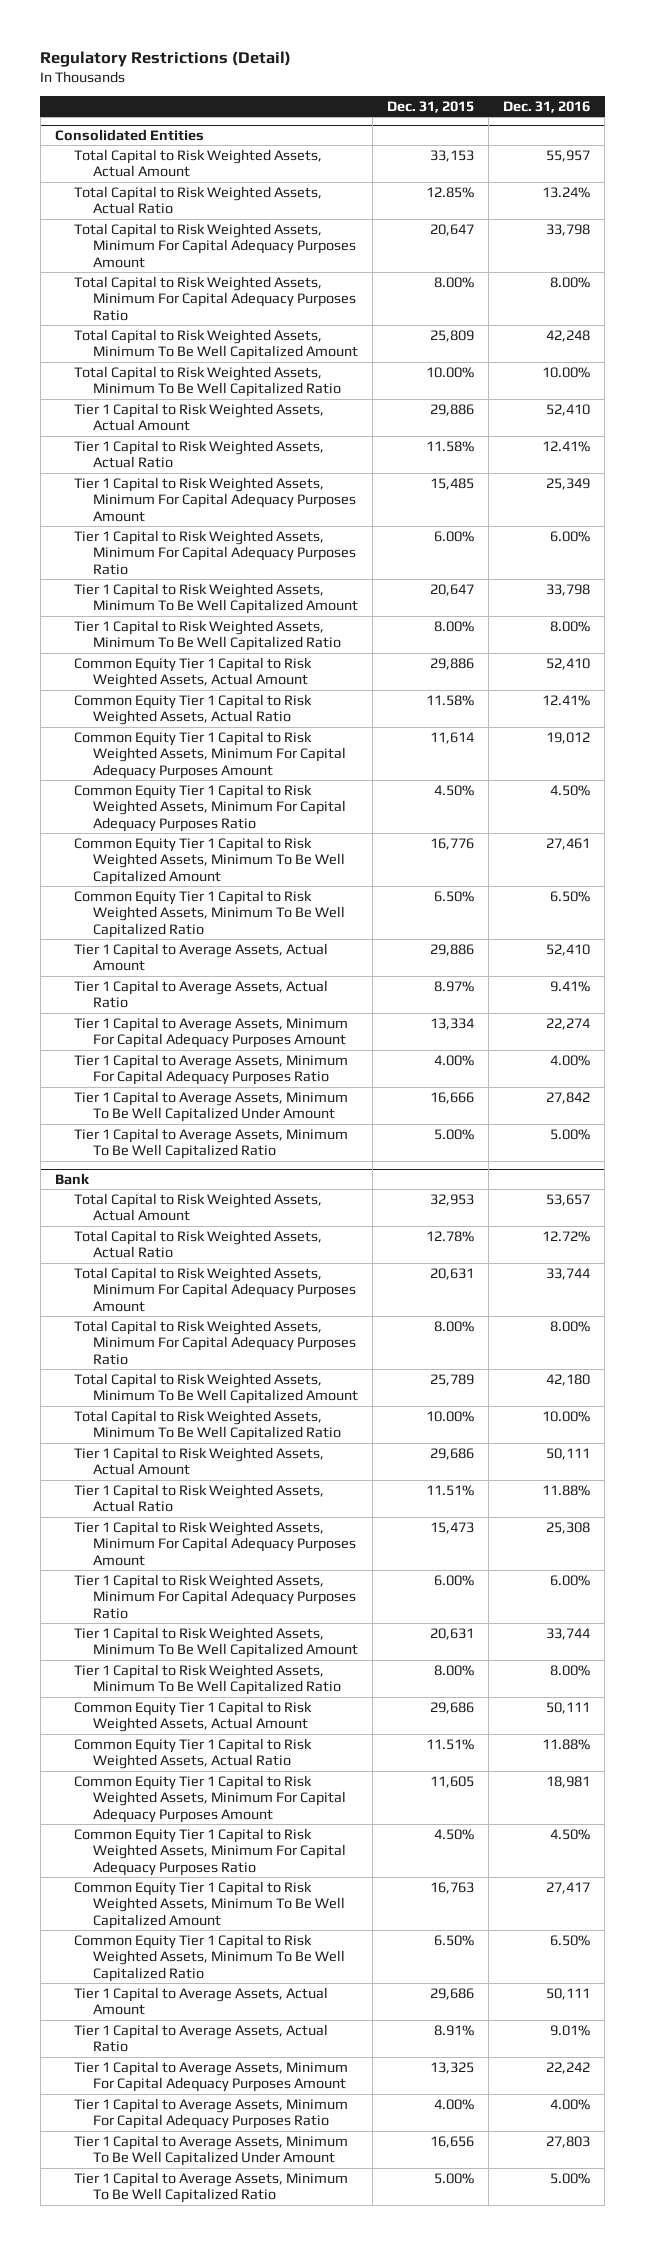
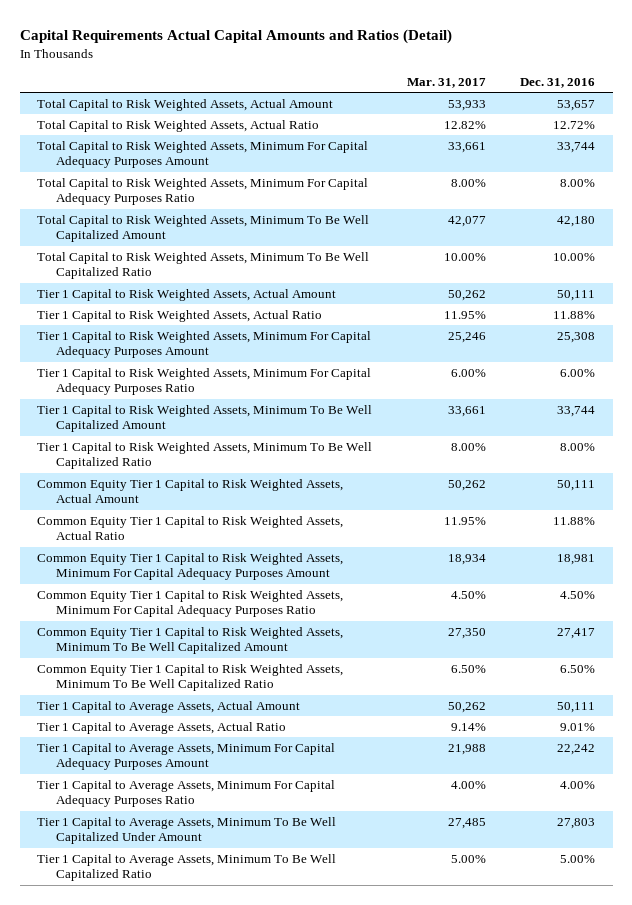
- Regulatory Restrictions (Detail)
+ Capital Requirements Actual Capital Amounts and Ratios (Detail)
- | Dec. 31, 2015 | Dec. 31, 2016
+ | Mar. 31, 2017 | Dec. 31, 2016
- Consolidated Entities
- Total Capital to Risk Weighted Assets, Actual Amount | 33,153 | 55,957
- Total Capital to Risk Weighted Assets, Actual Ratio | 12.85% | 13.24%
- Total Capital to Risk Weighted Assets, Minimum For Capital Adequacy Purposes Amount | 20,647 | 33,798
- Total Capital to Risk Weighted Assets, Minimum For Capital Adequacy Purposes Ratio | 8.00% | 8.00%
- Total Capital to Risk Weighted Assets, Minimum To Be Well Capitalized Amount | 25,809 | 42,248
- Total Capital to Risk Weighted Assets, Minimum To Be Well Capitalized Ratio | 10.00% | 10.00%
- Tier 1 Capital to Risk Weighted Assets, Actual Amount | 29,886 | 52,410
- Tier 1 Capital to Risk Weighted Assets, Actual Ratio | 11.58% | 12.41%
- Tier 1 Capital to Risk Weighted Assets, Minimum For Capital Adequacy Purposes Amount | 15,485 | 25,349
- Tier 1 Capital to Risk Weighted Assets, Minimum For Capital Adequacy Purposes Ratio | 6.00% | 6.00%
- Tier 1 Capital to Risk Weighted Assets, Minimum To Be Well Capitalized Amount | 20,647 | 33,798
- Tier 1 Capital to Risk Weighted Assets, Minimum To Be Well Capitalized Ratio | 8.00% | 8.00%
- Common Equity Tier 1 Capital to Risk Weighted Assets, Actual Amount | 29,886 | 52,410
- Common Equity Tier 1 Capital to Risk Weighted Assets, Actual Ratio | 11.58% | 12.41%
- Common Equity Tier 1 Capital to Risk Weighted Assets, Minimum For Capital Adequacy Purposes Amount | 11,614 | 19,012
- Common Equity Tier 1 Capital to Risk Weighted Assets, Minimum For Capital Adequacy Purposes Ratio | 4.50% | 4.50%
- Common Equity Tier 1 Capital to Risk Weighted Assets, Minimum To Be Well Capitalized Amount | 16,776 | 27,461
- Common Equity Tier 1 Capital to Risk Weighted Assets, Minimum To Be Well Capitalized Ratio | 6.50% | 6.50%
- Tier 1 Capital to Average Assets, Actual Amount | 29,886 | 52,410
- Tier 1 Capital to Average Assets, Actual Ratio | 8.97% | 9.41%
- Tier 1 Capital to Average Assets, Minimum For Capital Adequacy Purposes Amount | 13,334 | 22,274
- Tier 1 Capital to Average Assets, Minimum For Capital Adequacy Purposes Ratio | 4.00% | 4.00%
- Tier 1 Capital to Average Assets, Minimum To Be Well Capitalized Under Amount | 16,666 | 27,842
- Tier 1 Capital to Average Assets, Minimum To Be Well Capitalized Ratio | 5.00% | 5.00%
- Bank

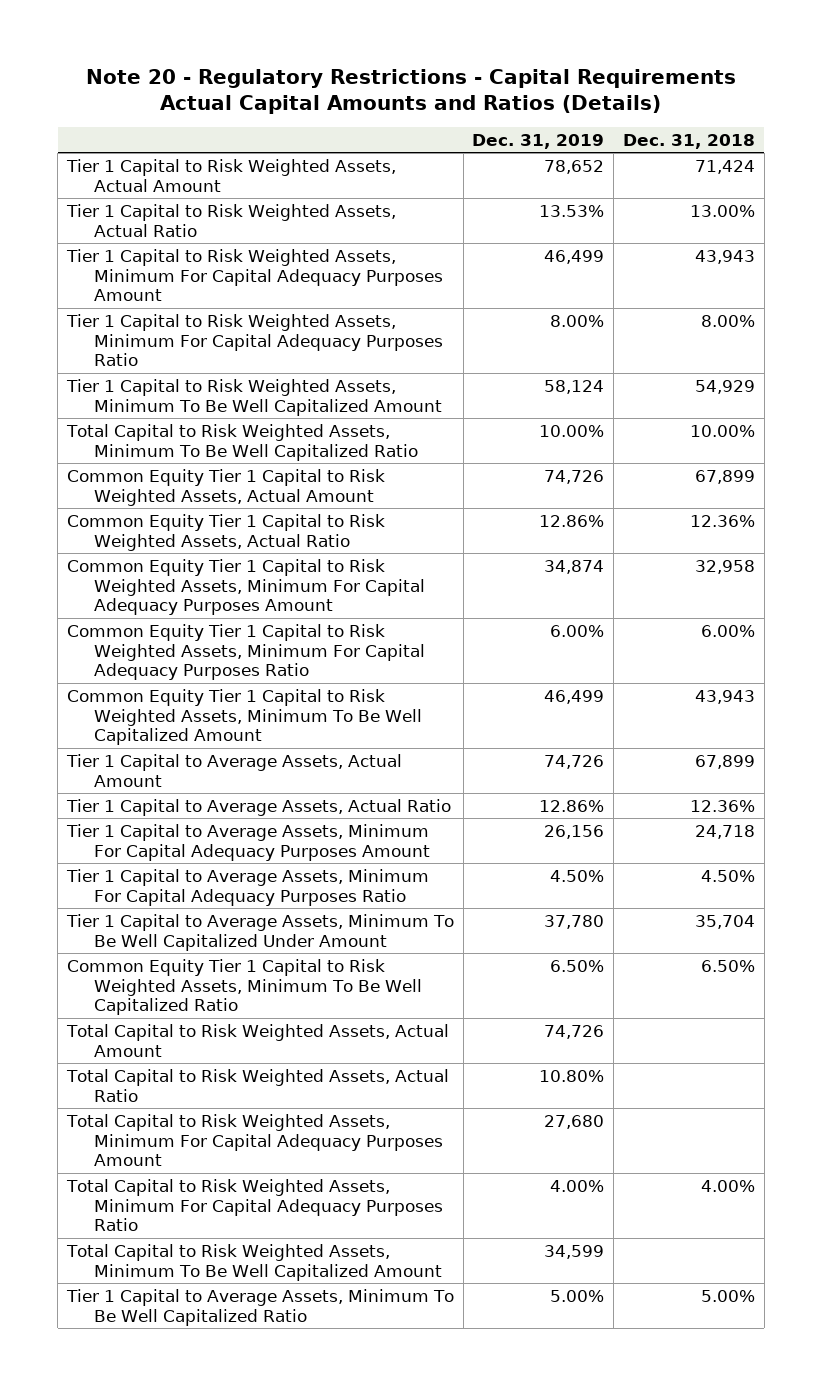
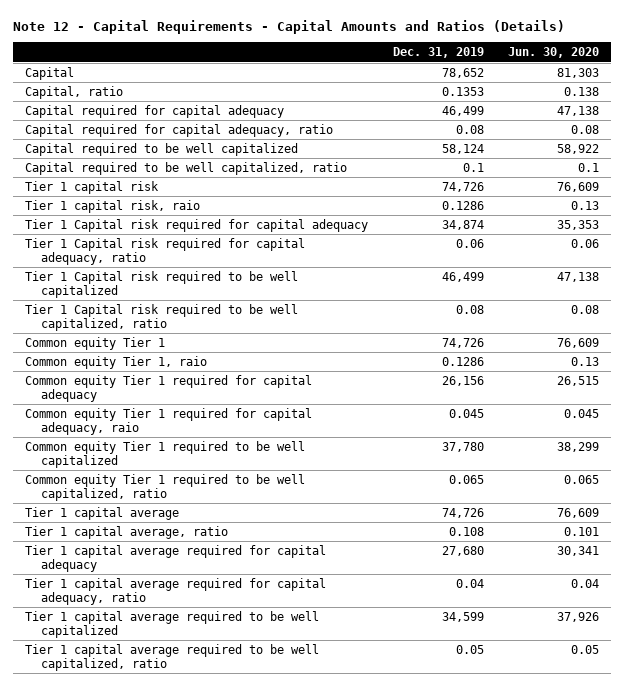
- Note 20 - Regulatory Restrictions - Capital Requirements Actual Capital Amounts and Ratios (Details)
+ Note 12 - Capital Requirements - Capital Amounts and Ratios (Details)
- | Dec. 31, 2019 | Dec. 31, 2018
+ | Dec. 31, 2019 | Jun. 30, 2020
- Tier 1 Capital to Risk Weighted Assets, Actual Amount | 78,652 | 71,424
- Tier 1 Capital to Risk Weighted Assets, Actual Ratio | 13.53% | 13.00%
- Tier 1 Capital to Risk Weighted Assets, Minimum For Capital Adequacy Purposes Amount | 46,499 | 43,943
- Tier 1 Capital to Risk Weighted Assets, Minimum For Capital Adequacy Purposes Ratio | 8.00% | 8.00%
- Tier 1 Capital to Risk Weighted Assets, Minimum To Be Well Capitalized Amount | 58,124 | 54,929
- Total Capital to Risk Weighted Assets, Minimum To Be Well Capitalized Ratio | 10.00% | 10.00%
- Common Equity Tier 1 Capital to Risk Weighted Assets, Actual Amount | 74,726 | 67,899
- Common Equity Tier 1 Capital to Risk Weighted Assets, Actual Ratio | 12.86% | 12.36%
- Common Equity Tier 1 Capital to Risk Weighted Assets, Minimum For Capital Adequacy Purposes Amount | 34,874 | 32,958
- Common Equity Tier 1 Capital to Risk Weighted Assets, Minimum For Capital Adequacy Purposes Ratio | 6.00% | 6.00%
- Common Equity Tier 1 Capital to Risk Weighted Assets, Minimum To Be Well Capitalized Amount | 46,499 | 43,943
- Tier 1 Capital to Average Assets, Actual Amount | 74,726 | 67,899
- Tier 1 Capital to Average Assets, Actual Ratio | 12.86% | 12.36%
- Tier 1 Capital to Average Assets, Minimum For Capital Adequacy Purposes Amount | 26,156 | 24,718
- Tier 1 Capital to Average Assets, Minimum For Capital Adequacy Purposes Ratio | 4.50% | 4.50%
- Tier 1 Capital to Average Assets, Minimum To Be Well Capitalized Under Amount | 37,780 | 35,704
- Common Equity Tier 1 Capital to Risk Weighted Assets, Minimum To Be Well Capitalized Ratio | 6.50% | 6.50%
- Total Capital to Risk Weighted Assets, Actual Amount | 74,726 |
- Total Capital to Risk Weighted Assets, Actual Ratio | 10.80% |
- Total Capital to Risk Weighted Assets, Minimum For Capital Adequacy Purposes Amount | 27,680 |
- Total Capital to Risk Weighted Assets, Minimum For Capital Adequacy Purposes Ratio | 4.00% | 4.00%
- Total Capital to Risk Weighted Assets, Minimum To Be Well Capitalized Amount | 34,599 |
- Tier 1 Capital to Average Assets, Minimum To Be Well Capitalized Ratio | 5.00% | 5.00%
+ Capital | 78,652 | 81,303
+ Capital, ratio | 0.1353 | 0.138
+ Capital required for capital adequacy | 46,499 | 47,138
+ Capital required for capital adequacy, ratio | 0.08 | 0.08
+ Capital required to be well capitalized | 58,124 | 58,922
+ Capital required to be well capitalized, ratio | 0.1 | 0.1
+ Tier 1 capital risk | 74,726 | 76,609
+ Tier 1 capital risk, raio | 0.1286 | 0.13
+ Tier 1 Capital risk required for capital adequacy | 34,874 | 35,353
+ Tier 1 Capital risk required for capital adequacy, ratio | 0.06 | 0.06
+ Tier 1 Capital risk required to be well capitalized | 46,499 | 47,138
+ Tier 1 Capital risk required to be well capitalized, ratio | 0.08 | 0.08
+ Common equity Tier 1 | 74,726 | 76,609
+ Common equity Tier 1, raio | 0.1286 | 0.13
+ Common equity Tier 1 required for capital adequacy | 26,156 | 26,515
+ Common equity Tier 1 required for capital adequacy, raio | 0.045 | 0.045
+ Common equity Tier 1 required to be well capitalized | 37,780 | 38,299
+ Common equity Tier 1 required to be well capitalized, ratio | 0.065 | 0.065
+ Tier 1 capital average | 74,726 | 76,609
+ Tier 1 capital average, ratio | 0.108 | 0.101
+ Tier 1 capital average required for capital adequacy | 27,680 | 30,341
+ Tier 1 capital average required for capital adequacy, ratio | 0.04 | 0.04
+ Tier 1 capital average required to be well capitalized | 34,599 | 37,926
+ Tier 1 capital average required to be well capitalized, ratio | 0.05 | 0.05

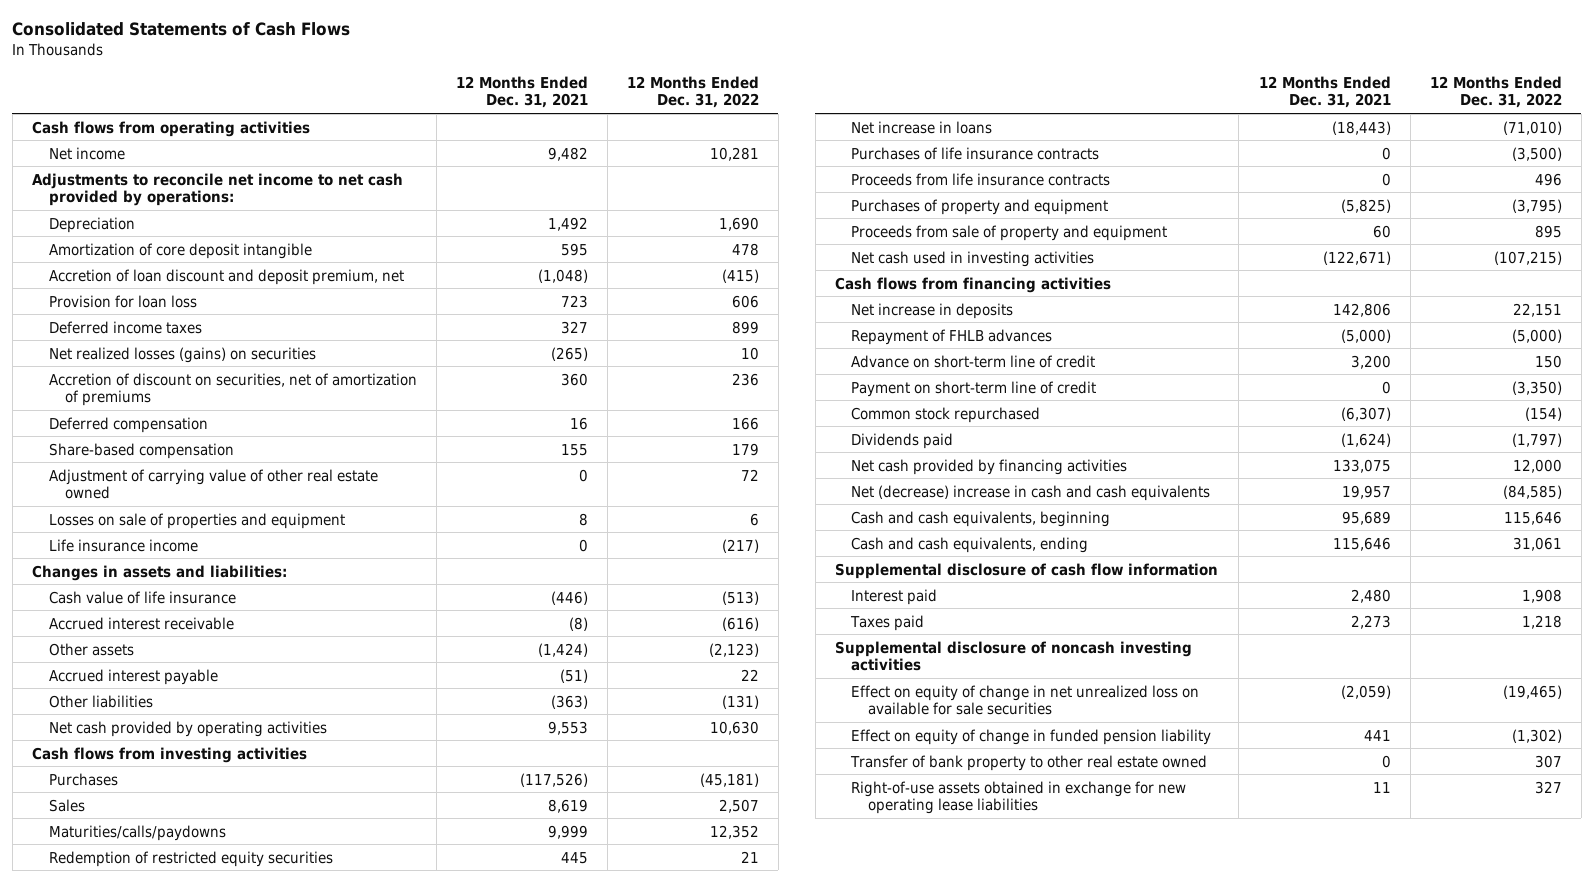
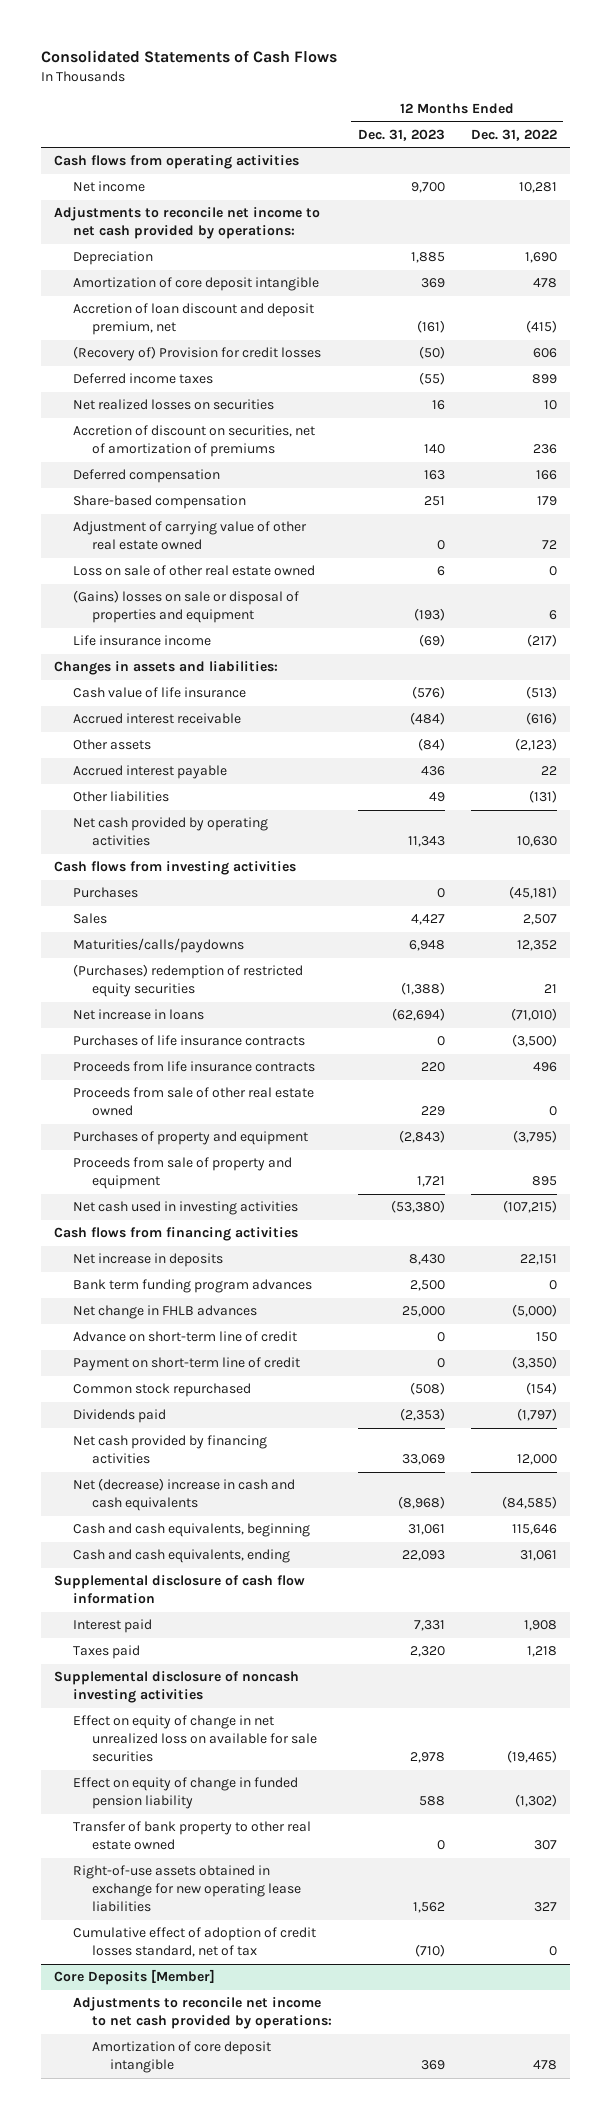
- | 12 Months Ended Dec. 31, 2021 | 12 Months Ended Dec. 31, 2022
+ | 12 Months Ended Dec. 31, 2023 | 12 Months Ended Dec. 31, 2022
- Provision for loan loss | 723 | 606
+ (Recovery of) Provision for credit losses | (50) | 606
- Net realized losses (gains) on securities | (265) | 10
+ Net realized losses on securities | 16 | 10
- Losses on sale of properties and equipment | 8 | 6
+ Loss on sale of other real estate owned | 6 | 0
+ (Gains) losses on sale or disposal of properties and equipment | (193) | 6
- Redemption of restricted equity securities | 445 | 21
+ (Purchases) redemption of restricted equity securities | (1,388) | 21
+ Proceeds from sale of other real estate owned | 229 | 0
- Repayment of FHLB advances | (5,000) | (5,000)
+ Bank term funding program advances | 2,500 | 0
+ Net change in FHLB advances | 25,000 | (5,000)
+ Cumulative effect of adoption of credit losses standard, net of tax | (710) | 0
+ Core Deposits [Member]
+ Adjustments to reconcile net income to net cash provided by operations:
+ Amortization of core deposit intangible | 369 | 478

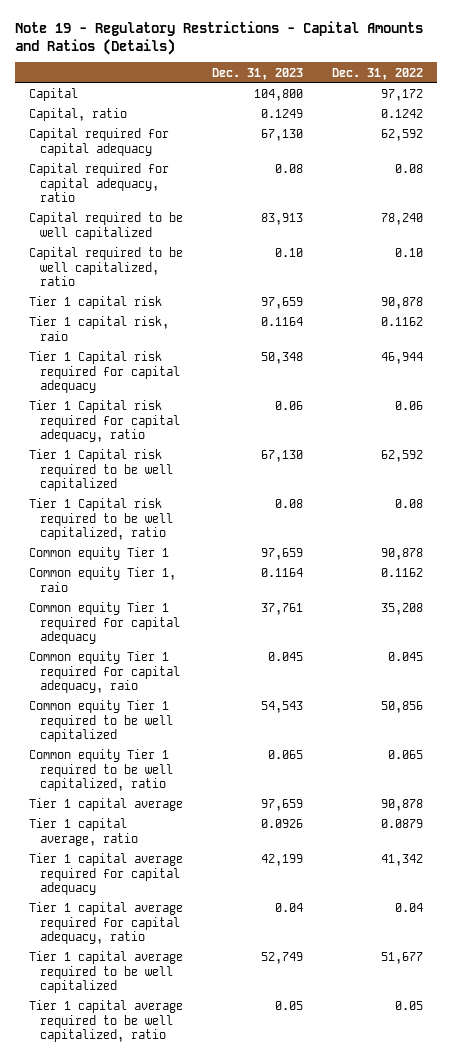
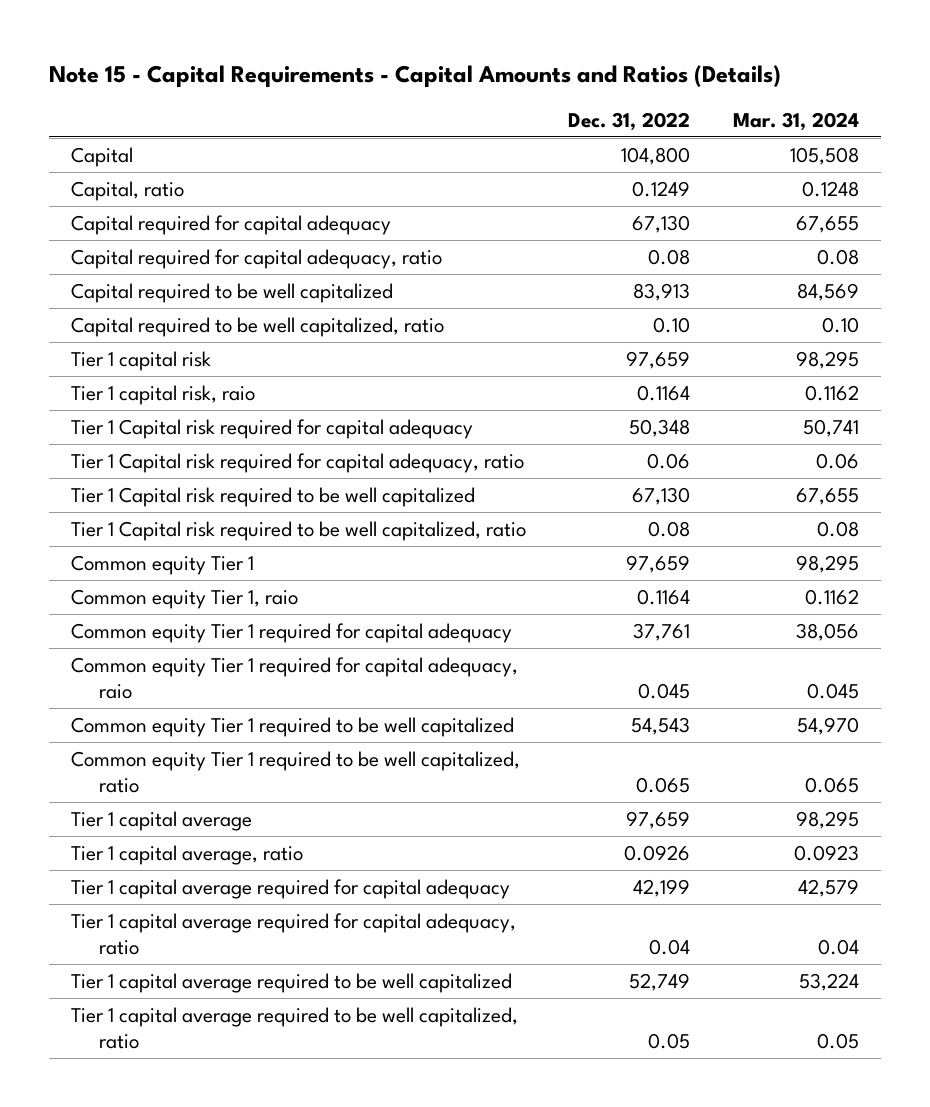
- Note 19 - Regulatory Restrictions - Capital Amounts and Ratios (Details)
+ Note 15 - Capital Requirements - Capital Amounts and Ratios (Details)
- | Dec. 31, 2023 | Dec. 31, 2022
+ | Dec. 31, 2022 | Mar. 31, 2024
- Capital | 104,800 | 97,172
- Capital, ratio | 0.1249 | 0.1242
- Capital required for capital adequacy | 67,130 | 62,592
+ Capital | 104,800 | 105,508
+ Capital, ratio | 0.1249 | 0.1248
+ Capital required for capital adequacy | 67,130 | 67,655
- Capital required to be well capitalized | 83,913 | 78,240
+ Capital required to be well capitalized | 83,913 | 84,569
- Tier 1 capital risk | 97,659 | 90,878
- Tier 1 capital risk, raio | 0.1164 | 0.1162
- Tier 1 Capital risk required for capital adequacy | 50,348 | 46,944
+ Tier 1 capital risk | 97,659 | 98,295
+ Tier 1 capital risk, raio | 0.1164 | 0.1162
+ Tier 1 Capital risk required for capital adequacy | 50,348 | 50,741
- Tier 1 Capital risk required to be well capitalized | 67,130 | 62,592
+ Tier 1 Capital risk required to be well capitalized | 67,130 | 67,655
- Common equity Tier 1 | 97,659 | 90,878
- Common equity Tier 1, raio | 0.1164 | 0.1162
- Common equity Tier 1 required for capital adequacy | 37,761 | 35,208
+ Common equity Tier 1 | 97,659 | 98,295
+ Common equity Tier 1, raio | 0.1164 | 0.1162
+ Common equity Tier 1 required for capital adequacy | 37,761 | 38,056
- Common equity Tier 1 required to be well capitalized | 54,543 | 50,856
+ Common equity Tier 1 required to be well capitalized | 54,543 | 54,970
- Tier 1 capital average | 97,659 | 90,878
- Tier 1 capital average, ratio | 0.0926 | 0.0879
- Tier 1 capital average required for capital adequacy | 42,199 | 41,342
+ Tier 1 capital average | 97,659 | 98,295
+ Tier 1 capital average, ratio | 0.0926 | 0.0923
+ Tier 1 capital average required for capital adequacy | 42,199 | 42,579
- Tier 1 capital average required to be well capitalized | 52,749 | 51,677
+ Tier 1 capital average required to be well capitalized | 52,749 | 53,224

